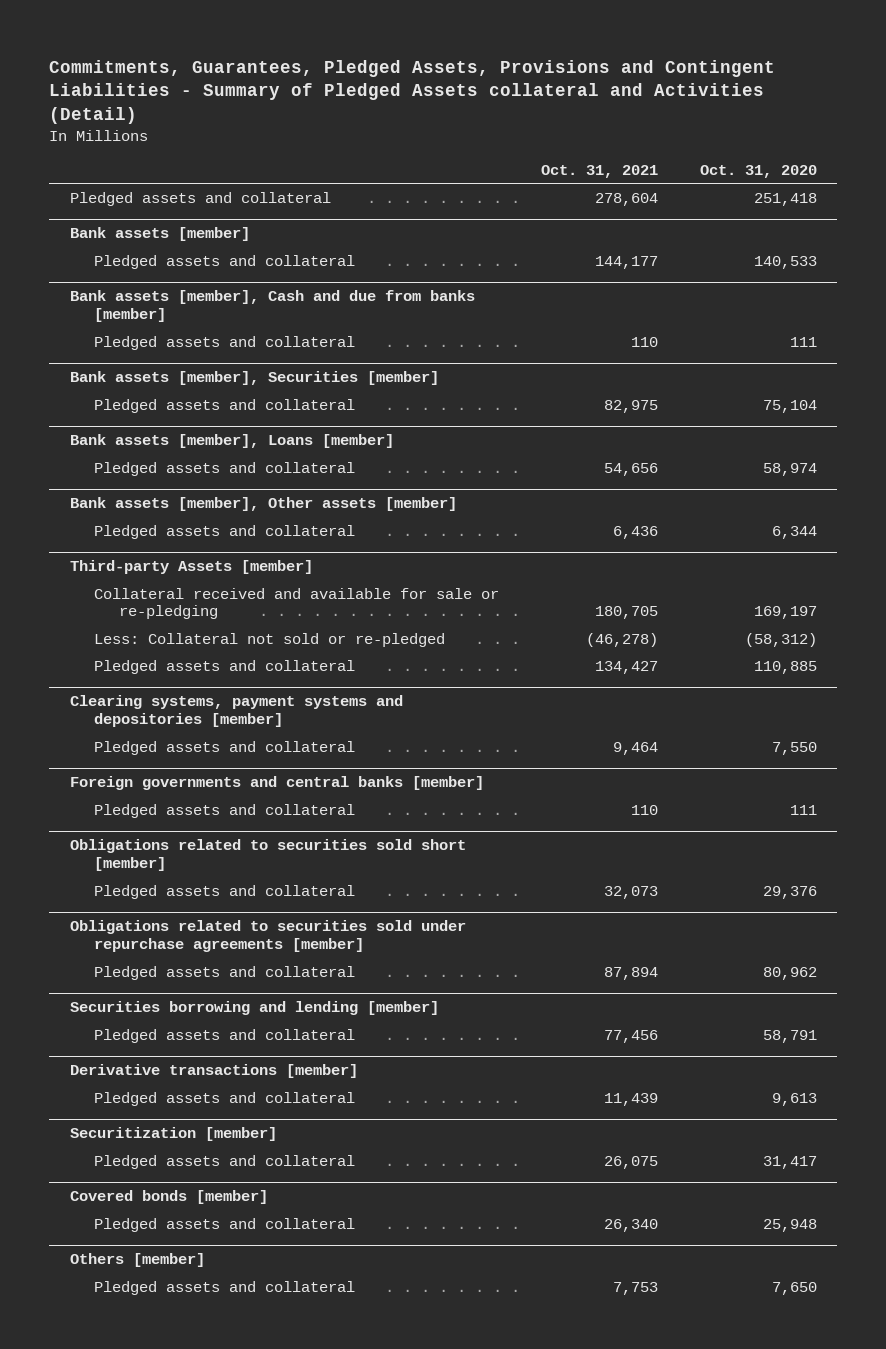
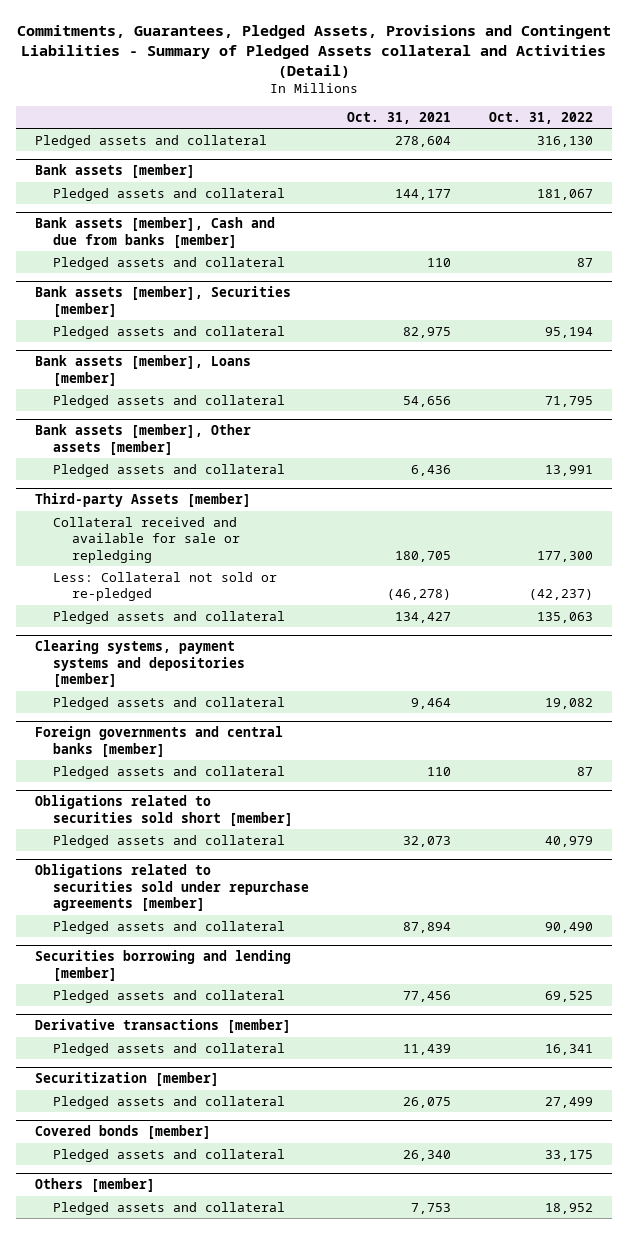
- | Oct. 31, 2021 | Oct. 31, 2020
+ | Oct. 31, 2021 | Oct. 31, 2022
@ Third-party Assets [member]
- Collateral received and available for sale or re-pledging | 180,705 | 169,197
+ Collateral received and available for sale or repledging | 180,705 | 177,300

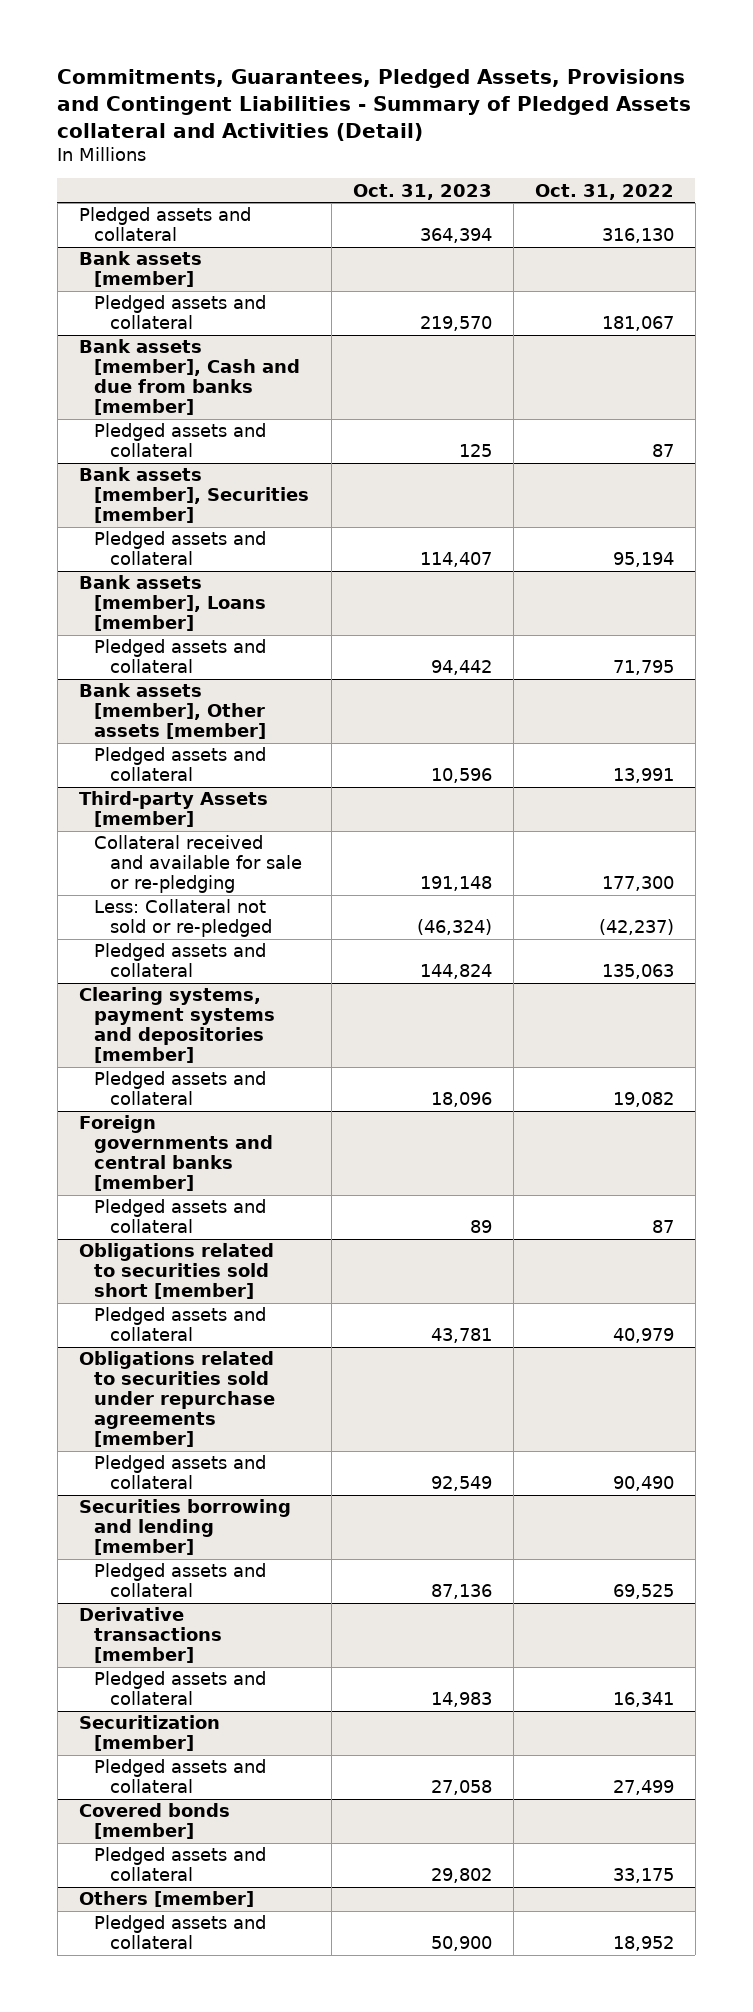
- | Oct. 31, 2021 | Oct. 31, 2022
+ | Oct. 31, 2023 | Oct. 31, 2022
@ Third-party Assets [member]
- Collateral received and available for sale or repledging | 180,705 | 177,300
+ Collateral received and available for sale or re-pledging | 191,148 | 177,300

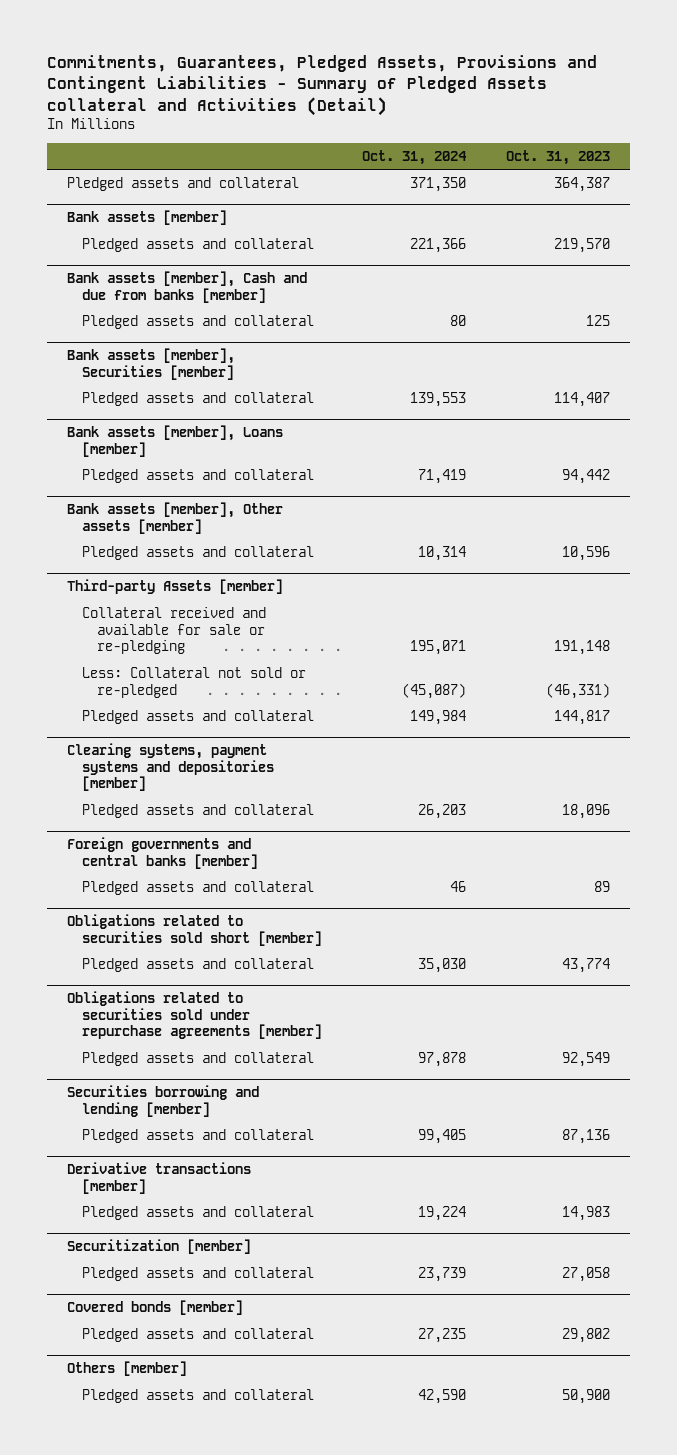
- | Oct. 31, 2023 | Oct. 31, 2022
+ | Oct. 31, 2024 | Oct. 31, 2023
- Pledged assets and collateral | 364,394 | 316,130
+ Pledged assets and collateral | 371,350 | 364,387
@ Third-party Assets [member]
- Less: Collateral not sold or re-pledged | (46,324) | (42,237)
- Pledged assets and collateral | 144,824 | 135,063
+ Less: Collateral not sold or re-pledged | (45,087) | (46,331)
+ Pledged assets and collateral | 149,984 | 144,817
@ Obligations related to securities sold short [member]
- Pledged assets and collateral | 43,781 | 40,979
+ Pledged assets and collateral | 35,030 | 43,774

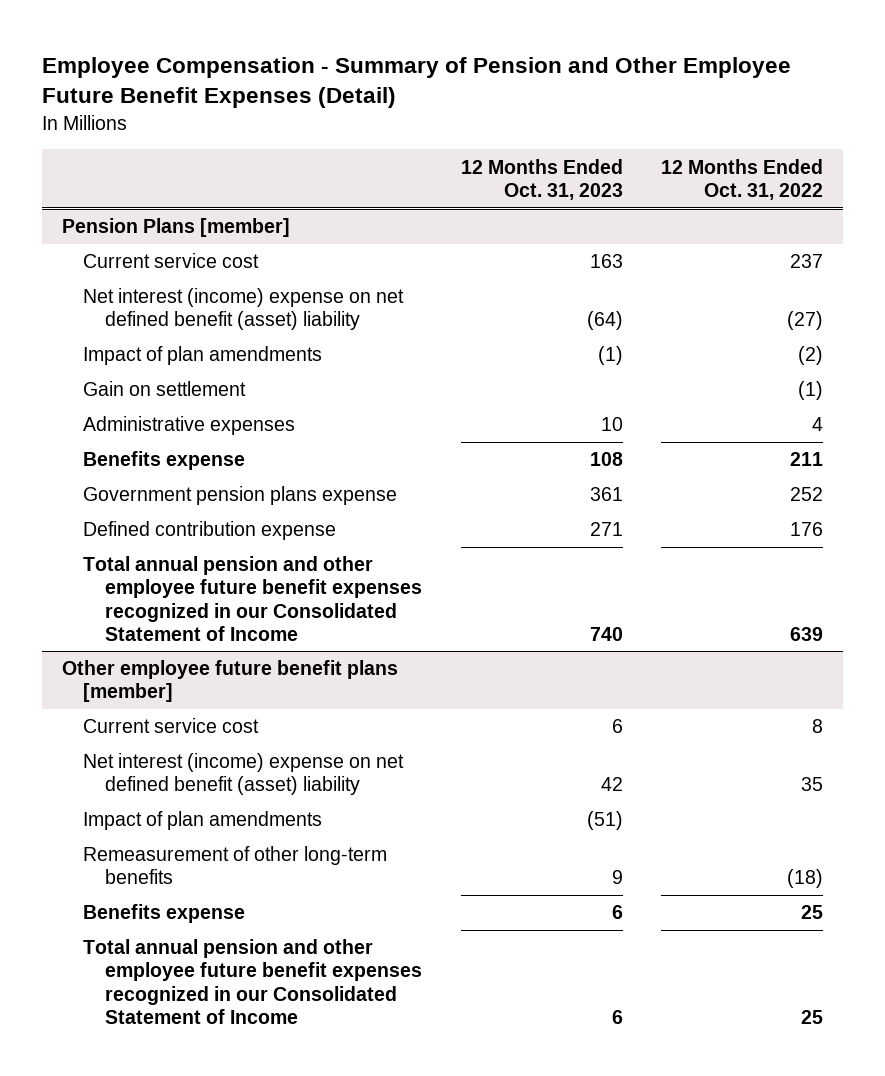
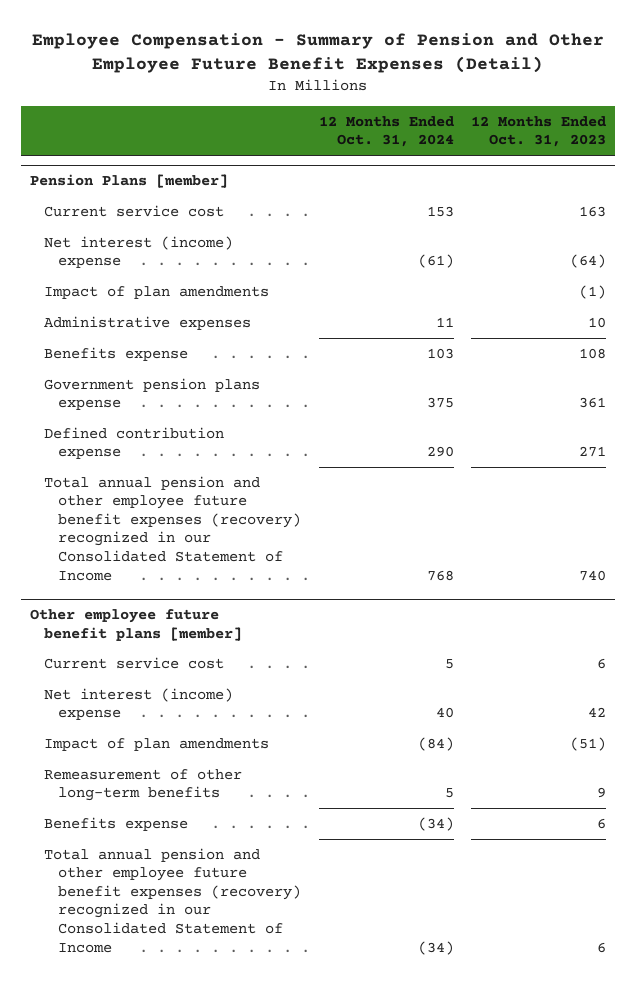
- | 12 Months Ended Oct. 31, 2023 | 12 Months Ended Oct. 31, 2022
+ | 12 Months Ended Oct. 31, 2024 | 12 Months Ended Oct. 31, 2023
@ Pension Plans [member]
- Net interest (income) expense on net defined benefit (asset) liability | (64) | (27)
+ Net interest (income) expense | (61) | (64)
- Gain on settlement | | (1)
- Total annual pension and other employee future benefit expenses recognized in our Consolidated Statement of Income | 740 | 639
+ Total annual pension and other employee future benefit expenses (recovery) recognized in our Consolidated Statement of Income | 768 | 740
@ Other employee future benefit plans [member]
- Net interest (income) expense on net defined benefit (asset) liability | 42 | 35
+ Net interest (income) expense | 40 | 42
- Total annual pension and other employee future benefit expenses recognized in our Consolidated Statement of Income | 6 | 25
+ Total annual pension and other employee future benefit expenses (recovery) recognized in our Consolidated Statement of Income | (34) | 6

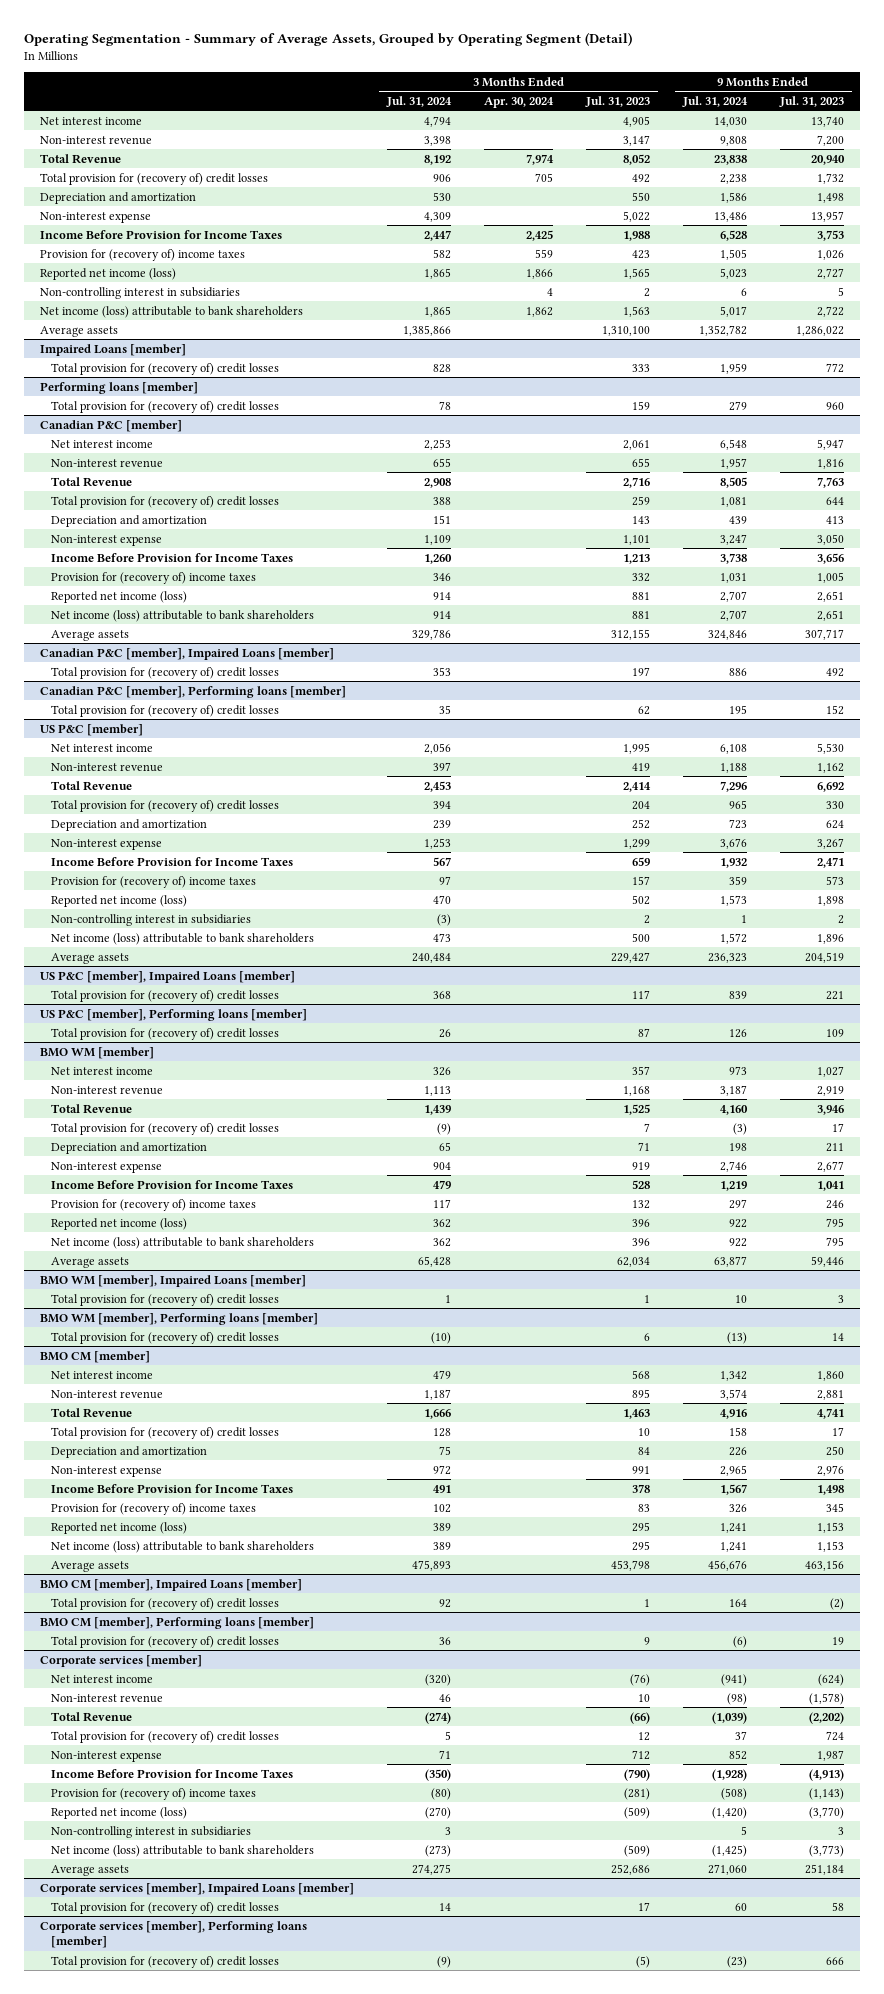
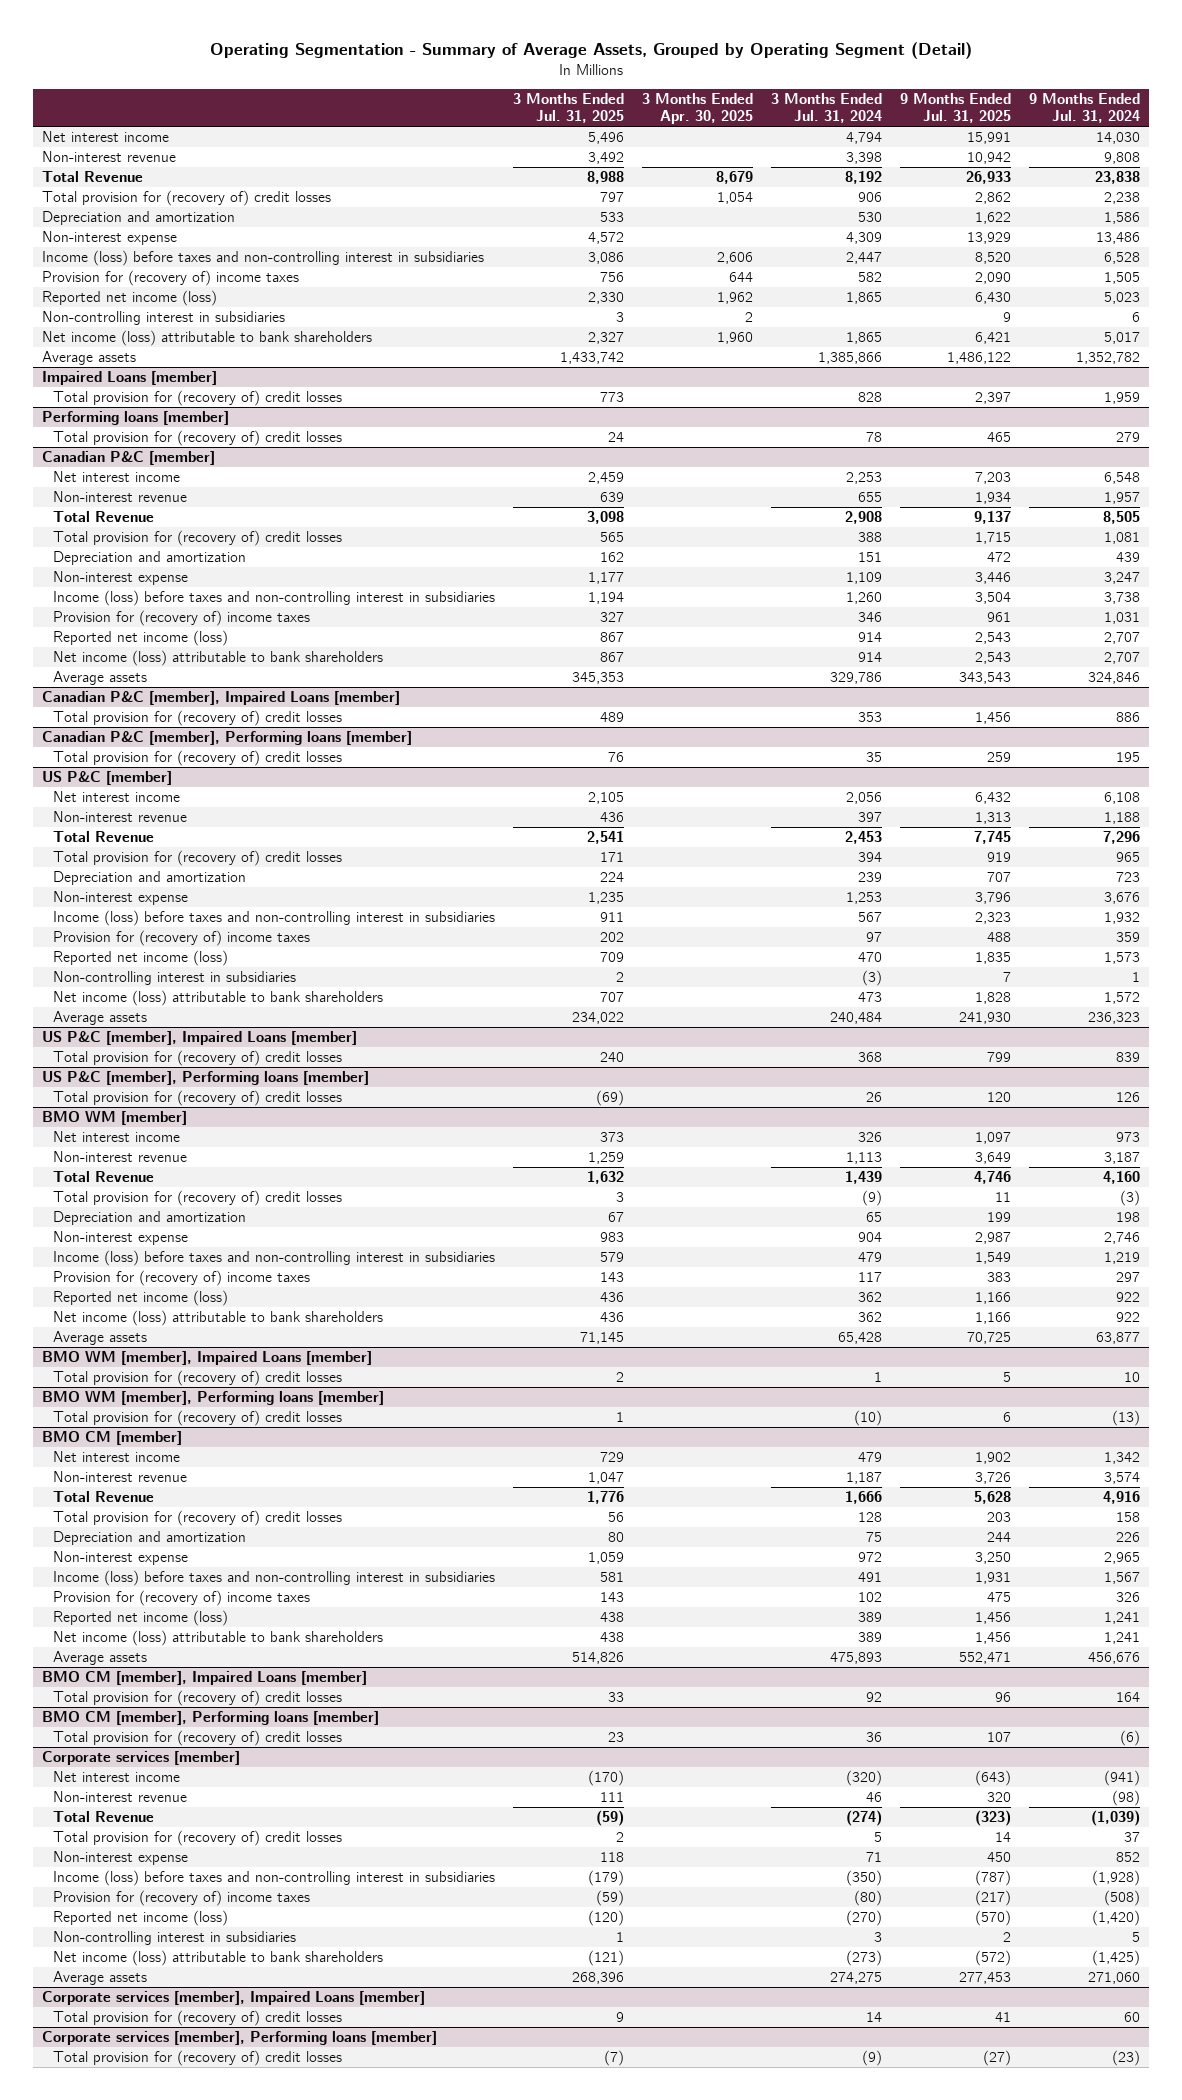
- | 3 Months Ended Jul. 31, 2024 | 3 Months Ended Apr. 30, 2024 | 3 Months Ended Jul. 31, 2023 | 9 Months Ended Jul. 31, 2024 | 9 Months Ended Jul. 31, 2023
+ | 3 Months Ended Jul. 31, 2025 | 3 Months Ended Apr. 30, 2025 | 3 Months Ended Jul. 31, 2024 | 9 Months Ended Jul. 31, 2025 | 9 Months Ended Jul. 31, 2024
- Income Before Provision for Income Taxes | 2,447 | 2,425 | 1,988 | 6,528 | 3,753
+ Income (loss) before taxes and non-controlling interest in subsidiaries | 3,086 | 2,606 | 2,447 | 8,520 | 6,528
@ Canadian P&C [member]
- Income Before Provision for Income Taxes | 1,260 | | 1,213 | 3,738 | 3,656
+ Income (loss) before taxes and non-controlling interest in subsidiaries | 1,194 | | 1,260 | 3,504 | 3,738
@ US P&C [member]
- Income Before Provision for Income Taxes | 567 | | 659 | 1,932 | 2,471
+ Income (loss) before taxes and non-controlling interest in subsidiaries | 911 | | 567 | 2,323 | 1,932
@ BMO WM [member]
- Income Before Provision for Income Taxes | 479 | | 528 | 1,219 | 1,041
+ Income (loss) before taxes and non-controlling interest in subsidiaries | 579 | | 479 | 1,549 | 1,219
@ BMO CM [member]
- Income Before Provision for Income Taxes | 491 | | 378 | 1,567 | 1,498
+ Income (loss) before taxes and non-controlling interest in subsidiaries | 581 | | 491 | 1,931 | 1,567
@ Corporate services [member]
- Income Before Provision for Income Taxes | (350) | | (790) | (1,928) | (4,913)
+ Income (loss) before taxes and non-controlling interest in subsidiaries | (179) | | (350) | (787) | (1,928)

